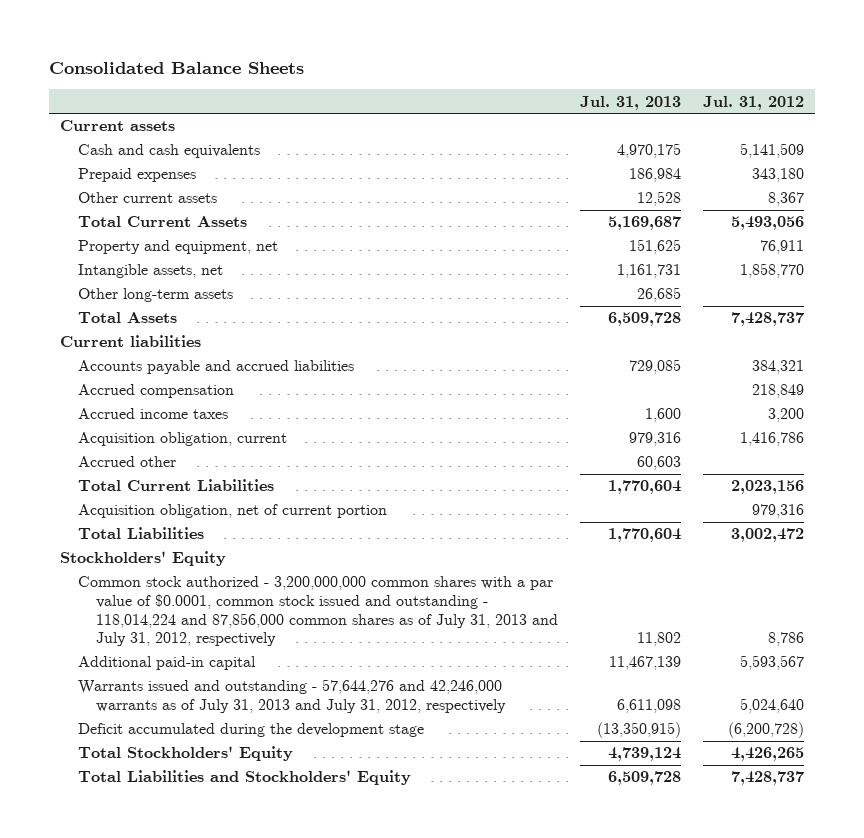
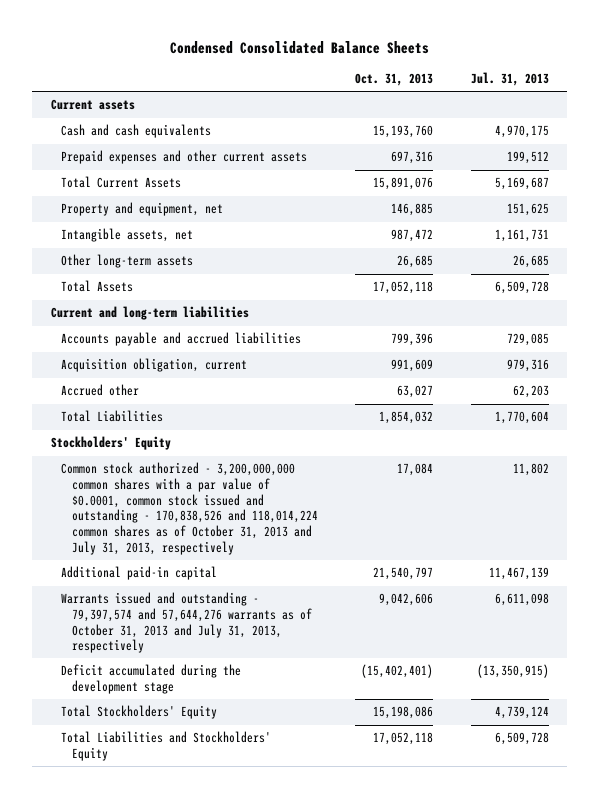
- Consolidated Balance Sheets
+ Condensed Consolidated Balance Sheets
- | Jul. 31, 2013 | Jul. 31, 2012
+ | Oct. 31, 2013 | Jul. 31, 2013
- Prepaid expenses | 186,984 | 343,180
- Other current assets | 12,528 | 8,367
+ Prepaid expenses and other current assets | 697,316 | 199,512
- Current liabilities
+ Current and long-term liabilities
- Accrued compensation | | 218,849
- Accrued income taxes | 1,600 | 3,200
- Accrued other | 60,603 |
- Total Current Liabilities | 1,770,604 | 2,023,156
- Acquisition obligation, net of current portion | | 979,316
+ Accrued other | 63,027 | 62,203
- Common stock authorized - 3,200,000,000 common shares with a par value of $0.0001, common stock issued and outstanding - 118,014,224 and 87,856,000 common shares as of July 31, 2013 and July 31, 2012, respectively | 11,802 | 8,786
+ Common stock authorized - 3,200,000,000 common shares with a par value of $0.0001, common stock issued and outstanding - 170,838,526 and 118,014,224 common shares as of October 31, 2013 and July 31, 2013, respectively | 17,084 | 11,802
- Warrants issued and outstanding - 57,644,276 and 42,246,000 warrants as of July 31, 2013 and July 31, 2012, respectively | 6,611,098 | 5,024,640
+ Warrants issued and outstanding - 79,397,574 and 57,644,276 warrants as of October 31, 2013 and July 31, 2013, respectively | 9,042,606 | 6,611,098

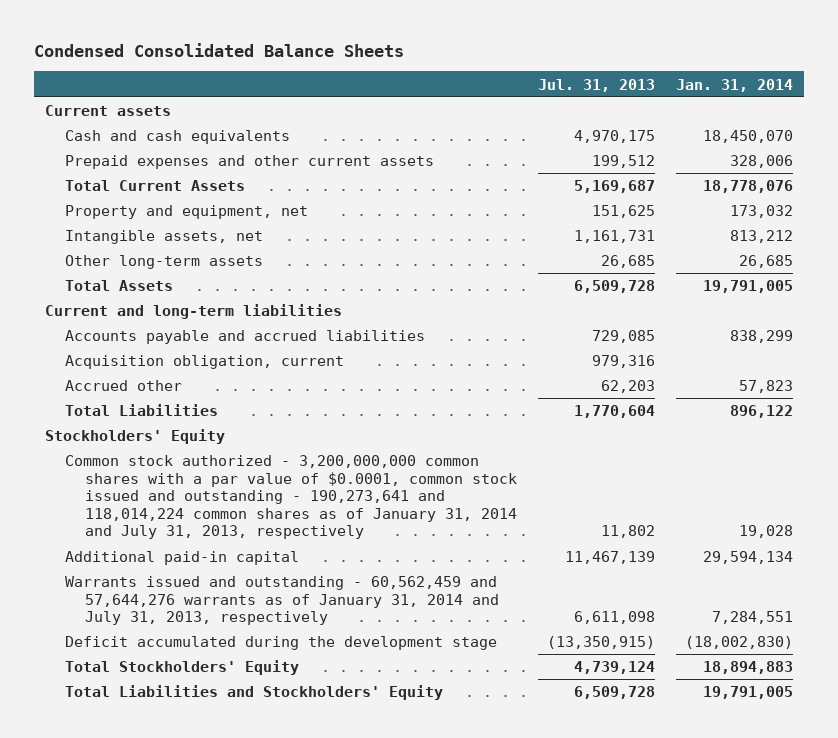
- | Oct. 31, 2013 | Jul. 31, 2013
+ | Jul. 31, 2013 | Jan. 31, 2014
- Common stock authorized - 3,200,000,000 common shares with a par value of $0.0001, common stock issued and outstanding - 170,838,526 and 118,014,224 common shares as of October 31, 2013 and July 31, 2013, respectively | 17,084 | 11,802
+ Common stock authorized - 3,200,000,000 common shares with a par value of $0.0001, common stock issued and outstanding - 190,273,641 and 118,014,224 common shares as of January 31, 2014 and July 31, 2013, respectively | 11,802 | 19,028
- Warrants issued and outstanding - 79,397,574 and 57,644,276 warrants as of October 31, 2013 and July 31, 2013, respectively | 9,042,606 | 6,611,098
+ Warrants issued and outstanding - 60,562,459 and 57,644,276 warrants as of January 31, 2014 and July 31, 2013, respectively | 6,611,098 | 7,284,551

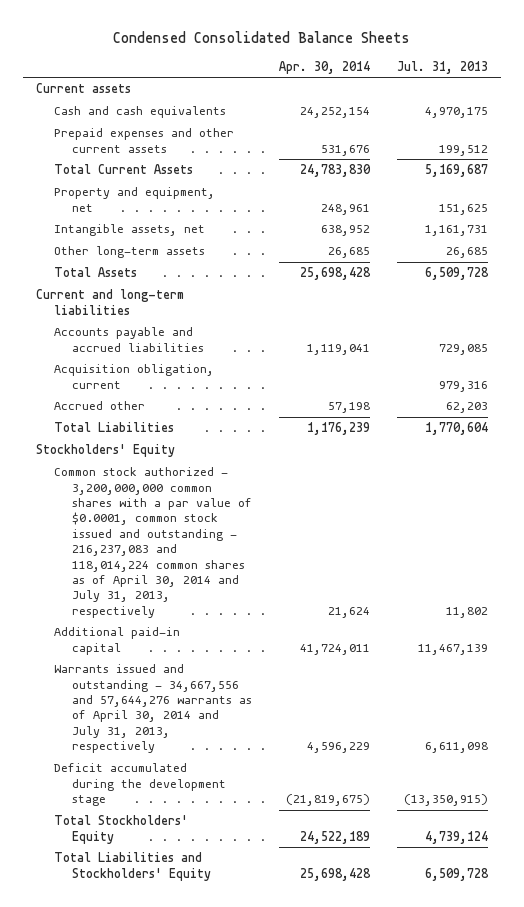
- | Jul. 31, 2013 | Jan. 31, 2014
+ | Apr. 30, 2014 | Jul. 31, 2013
- Common stock authorized - 3,200,000,000 common shares with a par value of $0.0001, common stock issued and outstanding - 190,273,641 and 118,014,224 common shares as of January 31, 2014 and July 31, 2013, respectively | 11,802 | 19,028
+ Common stock authorized - 3,200,000,000 common shares with a par value of $0.0001, common stock issued and outstanding - 216,237,083 and 118,014,224 common shares as of April 30, 2014 and July 31, 2013, respectively | 21,624 | 11,802
- Warrants issued and outstanding - 60,562,459 and 57,644,276 warrants as of January 31, 2014 and July 31, 2013, respectively | 6,611,098 | 7,284,551
+ Warrants issued and outstanding - 34,667,556 and 57,644,276 warrants as of April 30, 2014 and July 31, 2013, respectively | 4,596,229 | 6,611,098

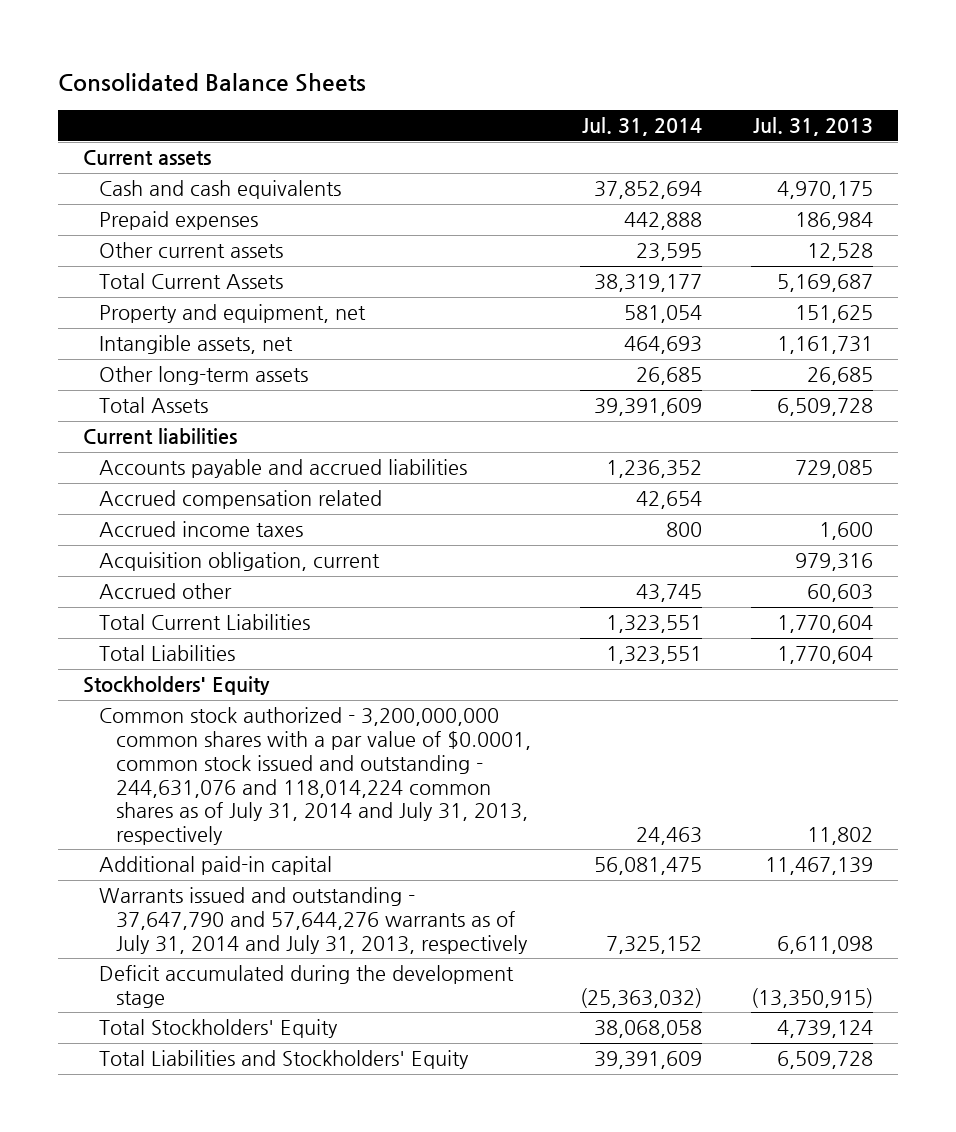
- Condensed Consolidated Balance Sheets
+ Consolidated Balance Sheets
- | Apr. 30, 2014 | Jul. 31, 2013
+ | Jul. 31, 2014 | Jul. 31, 2013
- Prepaid expenses and other current assets | 531,676 | 199,512
+ Prepaid expenses | 442,888 | 186,984
+ Other current assets | 23,595 | 12,528
- Current and long-term liabilities
+ Current liabilities
+ Accrued compensation related | 42,654 |
+ Accrued income taxes | 800 | 1,600
- Accrued other | 57,198 | 62,203
+ Accrued other | 43,745 | 60,603
+ Total Current Liabilities | 1,323,551 | 1,770,604
- Common stock authorized - 3,200,000,000 common shares with a par value of $0.0001, common stock issued and outstanding - 216,237,083 and 118,014,224 common shares as of April 30, 2014 and July 31, 2013, respectively | 21,624 | 11,802
+ Common stock authorized - 3,200,000,000 common shares with a par value of $0.0001, common stock issued and outstanding - 244,631,076 and 118,014,224 common shares as of July 31, 2014 and July 31, 2013, respectively | 24,463 | 11,802
- Warrants issued and outstanding - 34,667,556 and 57,644,276 warrants as of April 30, 2014 and July 31, 2013, respectively | 4,596,229 | 6,611,098
+ Warrants issued and outstanding - 37,647,790 and 57,644,276 warrants as of July 31, 2014 and July 31, 2013, respectively | 7,325,152 | 6,611,098

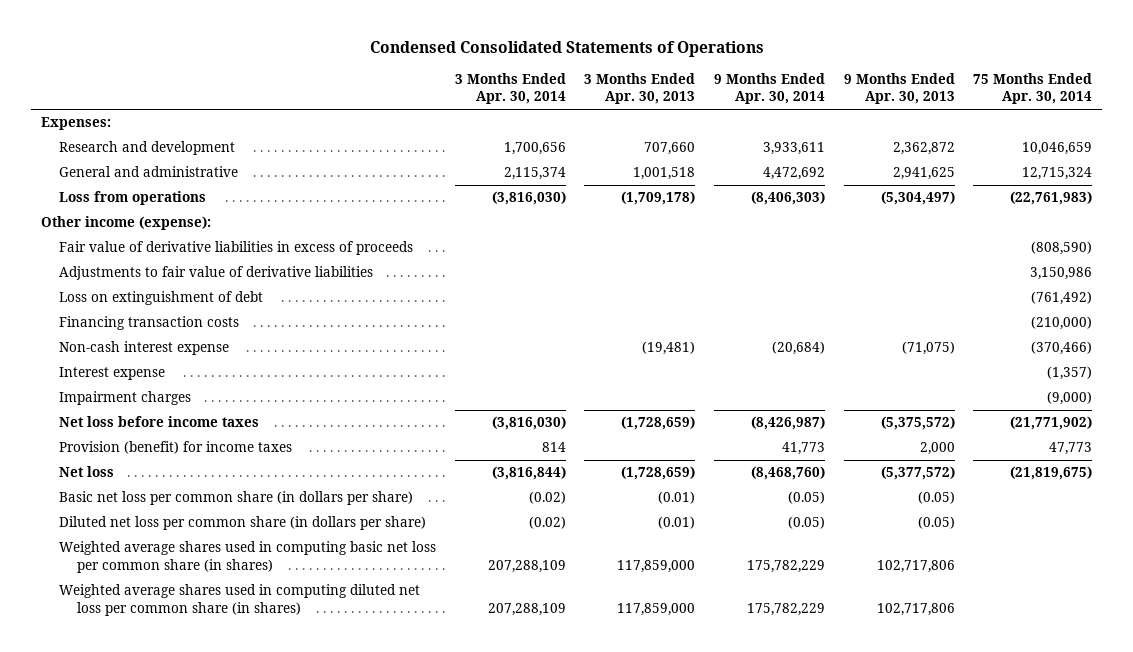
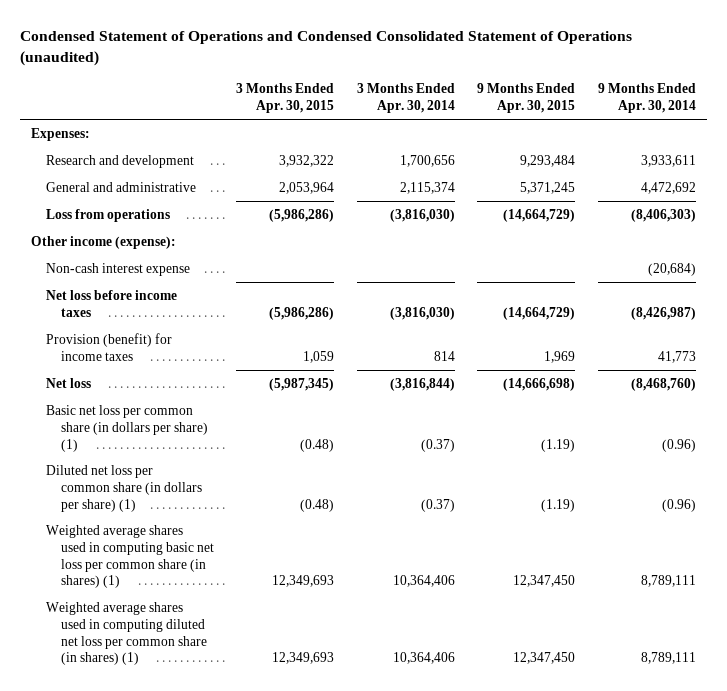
- Condensed Consolidated Statements of Operations
+ Condensed Statement of Operations and Condensed Consolidated Statement of Operations (unaudited)
- | 3 Months Ended Apr. 30, 2014 | 3 Months Ended Apr. 30, 2013 | 9 Months Ended Apr. 30, 2014 | 9 Months Ended Apr. 30, 2013 | 75 Months Ended Apr. 30, 2014
+ | 3 Months Ended Apr. 30, 2015 | 3 Months Ended Apr. 30, 2014 | 9 Months Ended Apr. 30, 2015 | 9 Months Ended Apr. 30, 2014
- Fair value of derivative liabilities in excess of proceeds | | | | | (808,590)
- Adjustments to fair value of derivative liabilities | | | | | 3,150,986
- Loss on extinguishment of debt | | | | | (761,492)
- Financing transaction costs | | | | | (210,000)
- Interest expense | | | | | (1,357)
- Impairment charges | | | | | (9,000)
- Basic net loss per common share (in dollars per share) | (0.02) | (0.01) | (0.05) | (0.05) |
- Diluted net loss per common share (in dollars per share) | (0.02) | (0.01) | (0.05) | (0.05) |
- Weighted average shares used in computing basic net loss per common share (in shares) | 207,288,109 | 117,859,000 | 175,782,229 | 102,717,806 |
- Weighted average shares used in computing diluted net loss per common share (in shares) | 207,288,109 | 117,859,000 | 175,782,229 | 102,717,806 |
+ Basic net loss per common share (in dollars per share) (1) | (0.48) | (0.37) | (1.19) | (0.96)
+ Diluted net loss per common share (in dollars per share) (1) | (0.48) | (0.37) | (1.19) | (0.96)
+ Weighted average shares used in computing basic net loss per common share (in shares) (1) | 12,349,693 | 10,364,406 | 12,347,450 | 8,789,111
+ Weighted average shares used in computing diluted net loss per common share (in shares) (1) | 12,349,693 | 10,364,406 | 12,347,450 | 8,789,111

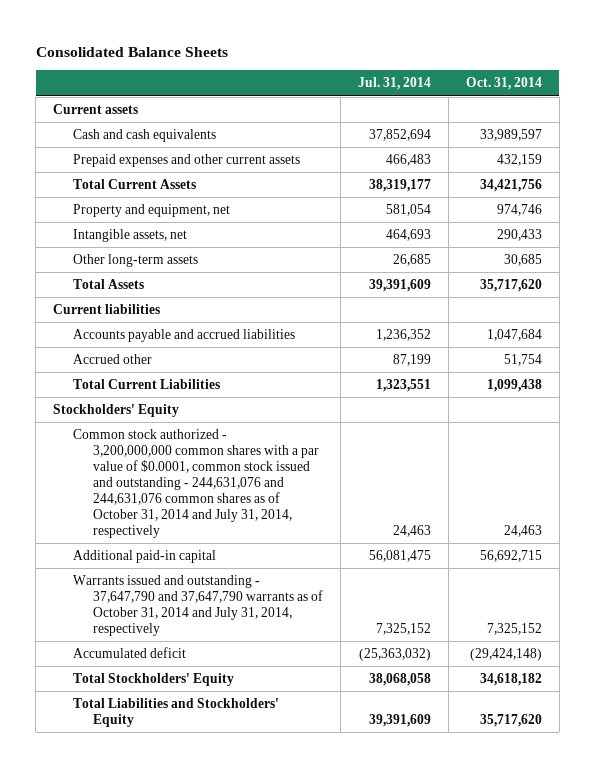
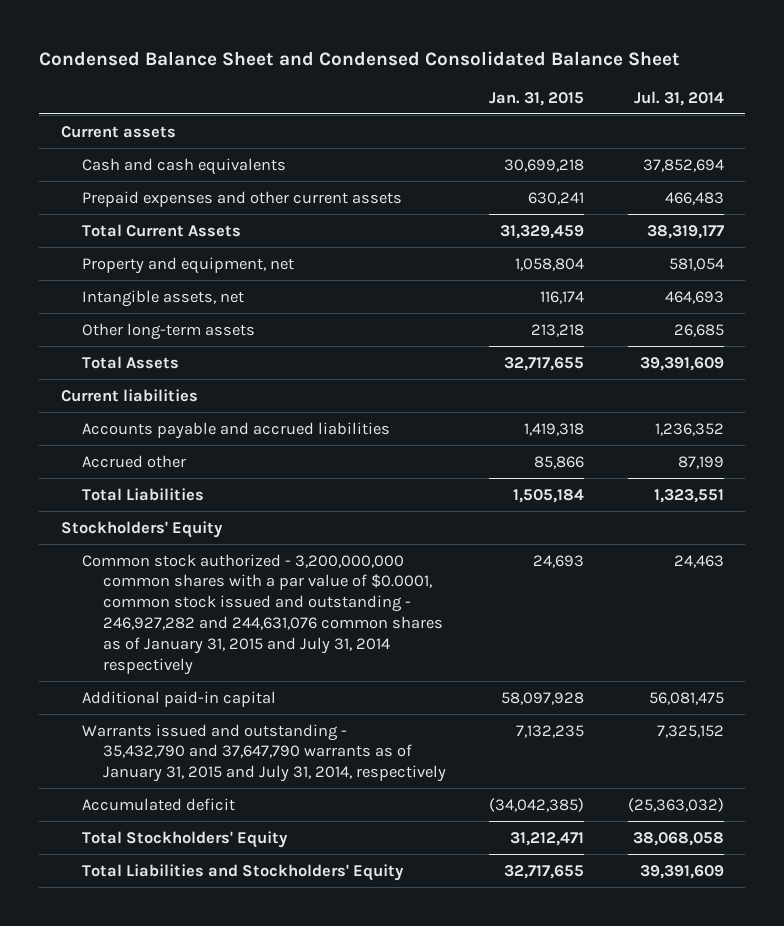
- Consolidated Balance Sheets
+ Condensed Balance Sheet and Condensed Consolidated Balance Sheet
- | Jul. 31, 2014 | Oct. 31, 2014
+ | Jan. 31, 2015 | Jul. 31, 2014
- Total Current Liabilities | 1,323,551 | 1,099,438
+ Total Liabilities | 1,505,184 | 1,323,551
- Common stock authorized - 3,200,000,000 common shares with a par value of $0.0001, common stock issued and outstanding - 244,631,076 and 244,631,076 common shares as of October 31, 2014 and July 31, 2014, respectively | 24,463 | 24,463
+ Common stock authorized - 3,200,000,000 common shares with a par value of $0.0001, common stock issued and outstanding - 246,927,282 and 244,631,076 common shares as of January 31, 2015 and July 31, 2014 respectively | 24,693 | 24,463
- Warrants issued and outstanding - 37,647,790 and 37,647,790 warrants as of October 31, 2014 and July 31, 2014, respectively | 7,325,152 | 7,325,152
+ Warrants issued and outstanding - 35,432,790 and 37,647,790 warrants as of January 31, 2015 and July 31, 2014, respectively | 7,132,235 | 7,325,152

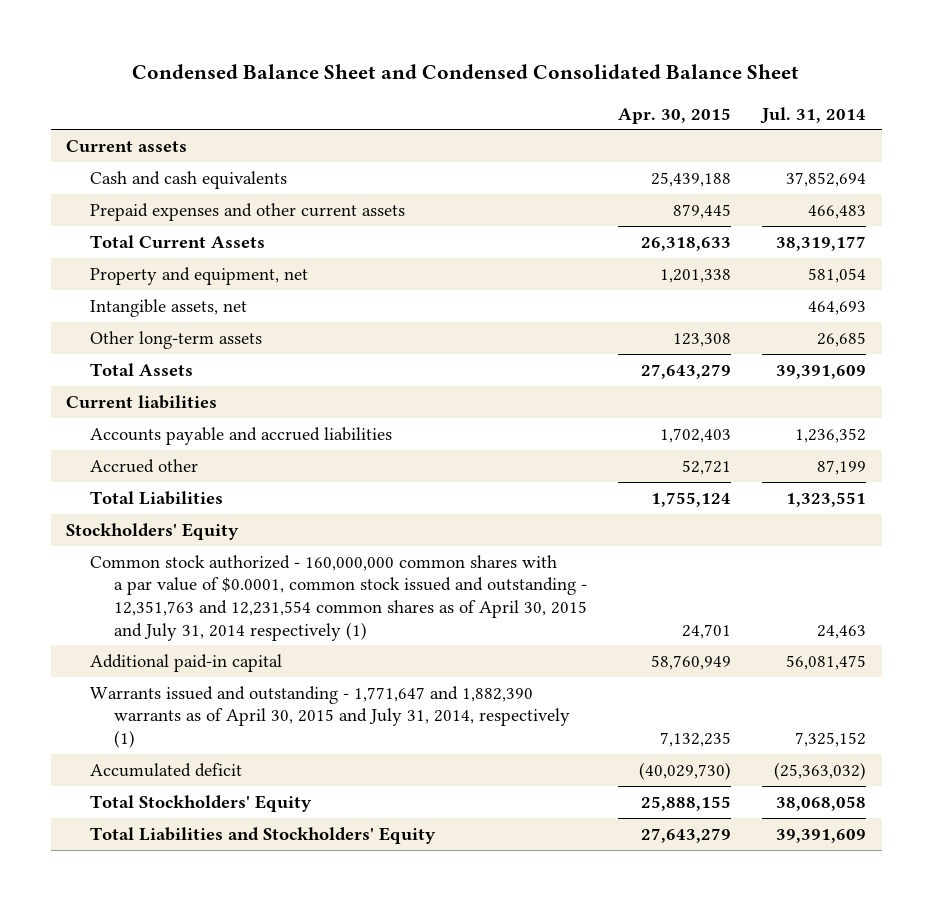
- | Jan. 31, 2015 | Jul. 31, 2014
+ | Apr. 30, 2015 | Jul. 31, 2014
- Common stock authorized - 3,200,000,000 common shares with a par value of $0.0001, common stock issued and outstanding - 246,927,282 and 244,631,076 common shares as of January 31, 2015 and July 31, 2014 respectively | 24,693 | 24,463
+ Common stock authorized - 160,000,000 common shares with a par value of $0.0001, common stock issued and outstanding - 12,351,763 and 12,231,554 common shares as of April 30, 2015 and July 31, 2014 respectively (1) | 24,701 | 24,463
- Warrants issued and outstanding - 35,432,790 and 37,647,790 warrants as of January 31, 2015 and July 31, 2014, respectively | 7,132,235 | 7,325,152
+ Warrants issued and outstanding - 1,771,647 and 1,882,390 warrants as of April 30, 2015 and July 31, 2014, respectively (1) | 7,132,235 | 7,325,152

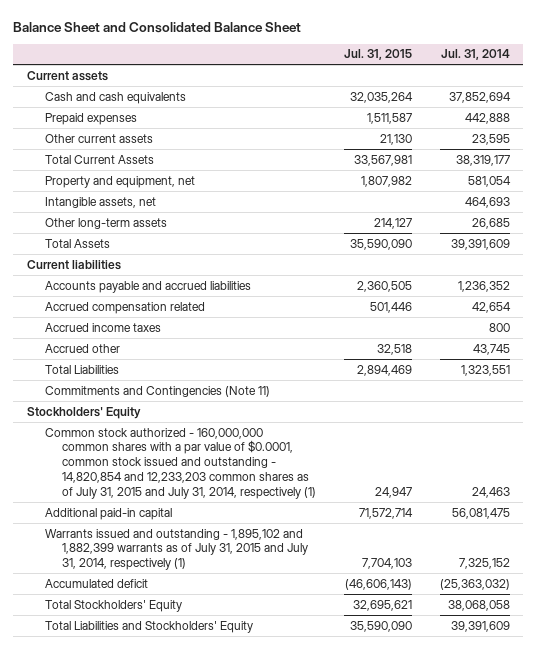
- Condensed Balance Sheet and Condensed Consolidated Balance Sheet
+ Balance Sheet and Consolidated Balance Sheet
- | Apr. 30, 2015 | Jul. 31, 2014
+ | Jul. 31, 2015 | Jul. 31, 2014
- Prepaid expenses and other current assets | 879,445 | 466,483
+ Prepaid expenses | 1,511,587 | 442,888
+ Other current assets | 21,130 | 23,595
- Accrued other | 52,721 | 87,199
+ Accrued compensation related | 501,446 | 42,654
+ Accrued income taxes | | 800
+ Accrued other | 32,518 | 43,745
+ Commitments and Contingencies (Note 11)
- Common stock authorized - 160,000,000 common shares with a par value of $0.0001, common stock issued and outstanding - 12,351,763 and 12,231,554 common shares as of April 30, 2015 and July 31, 2014 respectively (1) | 24,701 | 24,463
+ Common stock authorized - 160,000,000 common shares with a par value of $0.0001, common stock issued and outstanding - 14,820,854 and 12,233,203 common shares as of July 31, 2015 and July 31, 2014, respectively (1) | 24,947 | 24,463
- Warrants issued and outstanding - 1,771,647 and 1,882,390 warrants as of April 30, 2015 and July 31, 2014, respectively (1) | 7,132,235 | 7,325,152
+ Warrants issued and outstanding - 1,895,102 and 1,882,399 warrants as of July 31, 2015 and July 31, 2014, respectively (1) | 7,704,103 | 7,325,152

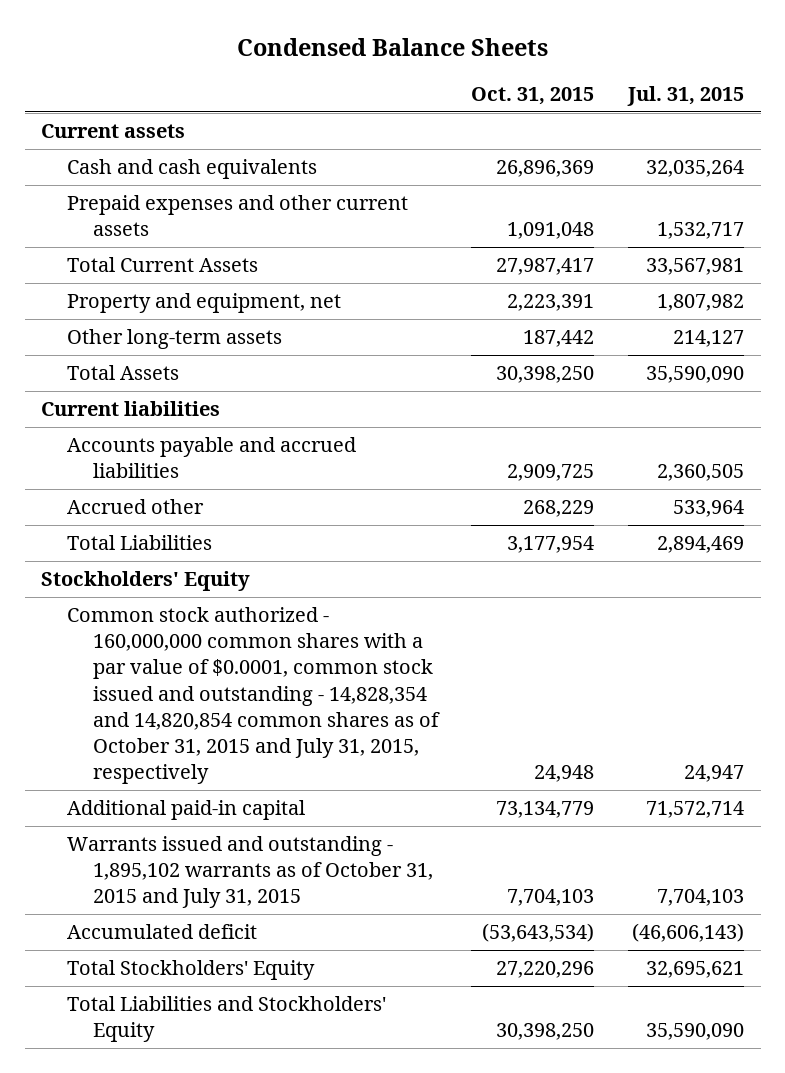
- Balance Sheet and Consolidated Balance Sheet
+ Condensed Balance Sheets
- | Jul. 31, 2015 | Jul. 31, 2014
+ | Oct. 31, 2015 | Jul. 31, 2015
- Prepaid expenses | 1,511,587 | 442,888
- Other current assets | 21,130 | 23,595
+ Prepaid expenses and other current assets | 1,091,048 | 1,532,717
- Intangible assets, net | | 464,693
- Accrued compensation related | 501,446 | 42,654
- Accrued income taxes | | 800
- Accrued other | 32,518 | 43,745
+ Accrued other | 268,229 | 533,964
- Commitments and Contingencies (Note 11)
- Common stock authorized - 160,000,000 common shares with a par value of $0.0001, common stock issued and outstanding - 14,820,854 and 12,233,203 common shares as of July 31, 2015 and July 31, 2014, respectively (1) | 24,947 | 24,463
+ Common stock authorized - 160,000,000 common shares with a par value of $0.0001, common stock issued and outstanding - 14,828,354 and 14,820,854 common shares as of October 31, 2015 and July 31, 2015, respectively | 24,948 | 24,947
- Warrants issued and outstanding - 1,895,102 and 1,882,399 warrants as of July 31, 2015 and July 31, 2014, respectively (1) | 7,704,103 | 7,325,152
+ Warrants issued and outstanding - 1,895,102 warrants as of October 31, 2015 and July 31, 2015 | 7,704,103 | 7,704,103

